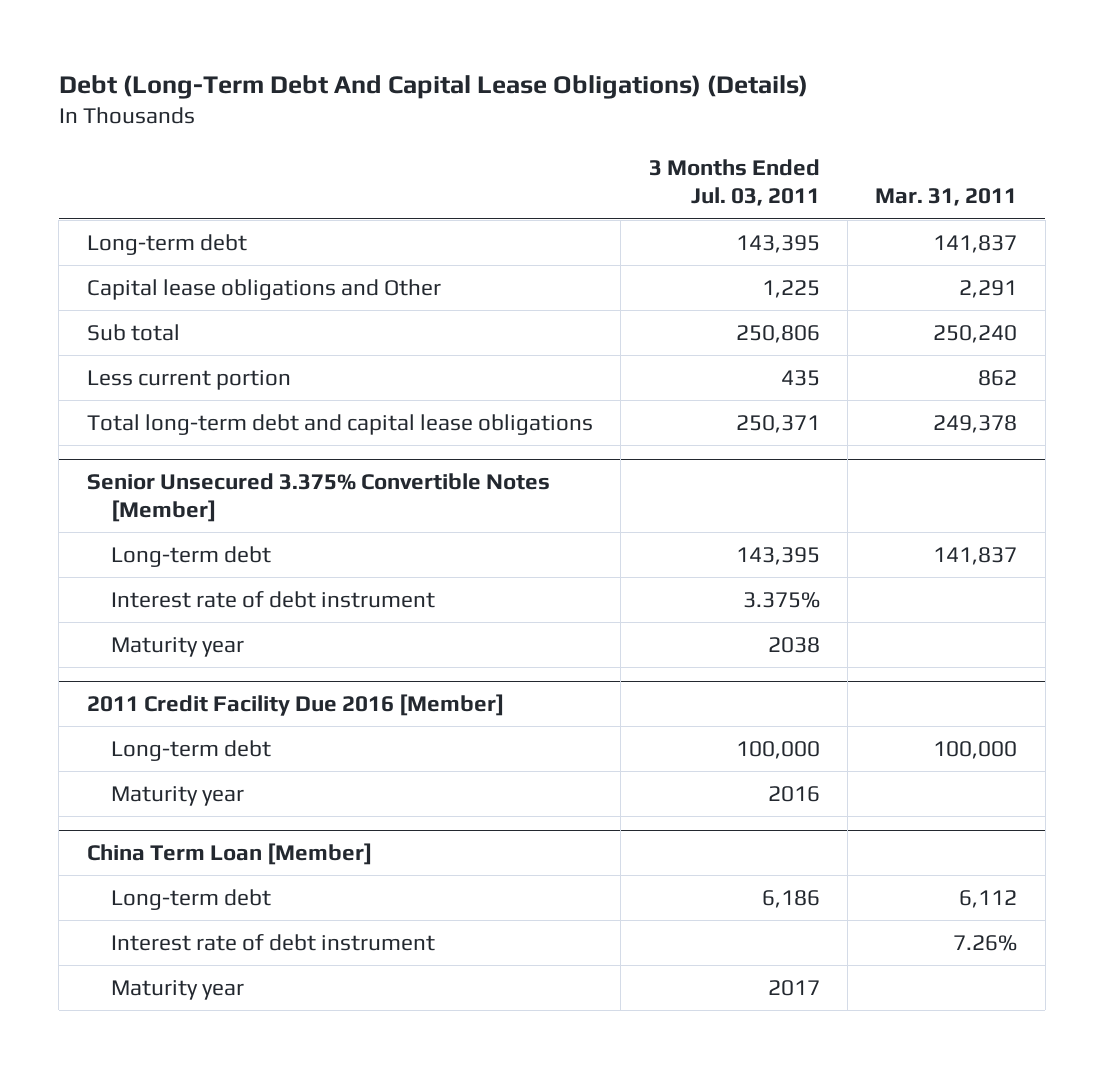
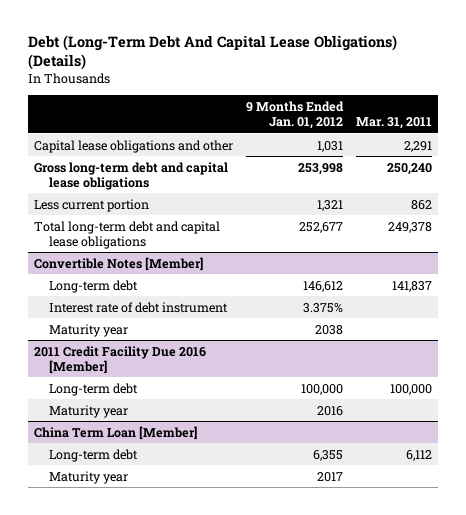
- | 3 Months Ended Jul. 03, 2011 | Mar. 31, 2011
+ | 9 Months Ended Jan. 01, 2012 | Mar. 31, 2011
- Long-term debt | 143,395 | 141,837
- Capital lease obligations and Other | 1,225 | 2,291
- Sub total | 250,806 | 250,240
+ Capital lease obligations and other | 1,031 | 2,291
+ Gross long-term debt and capital lease obligations | 253,998 | 250,240
- Senior Unsecured 3.375% Convertible Notes [Member]
+ Convertible Notes [Member]
@ China Term Loan [Member]
- Interest rate of debt instrument | | 7.26%

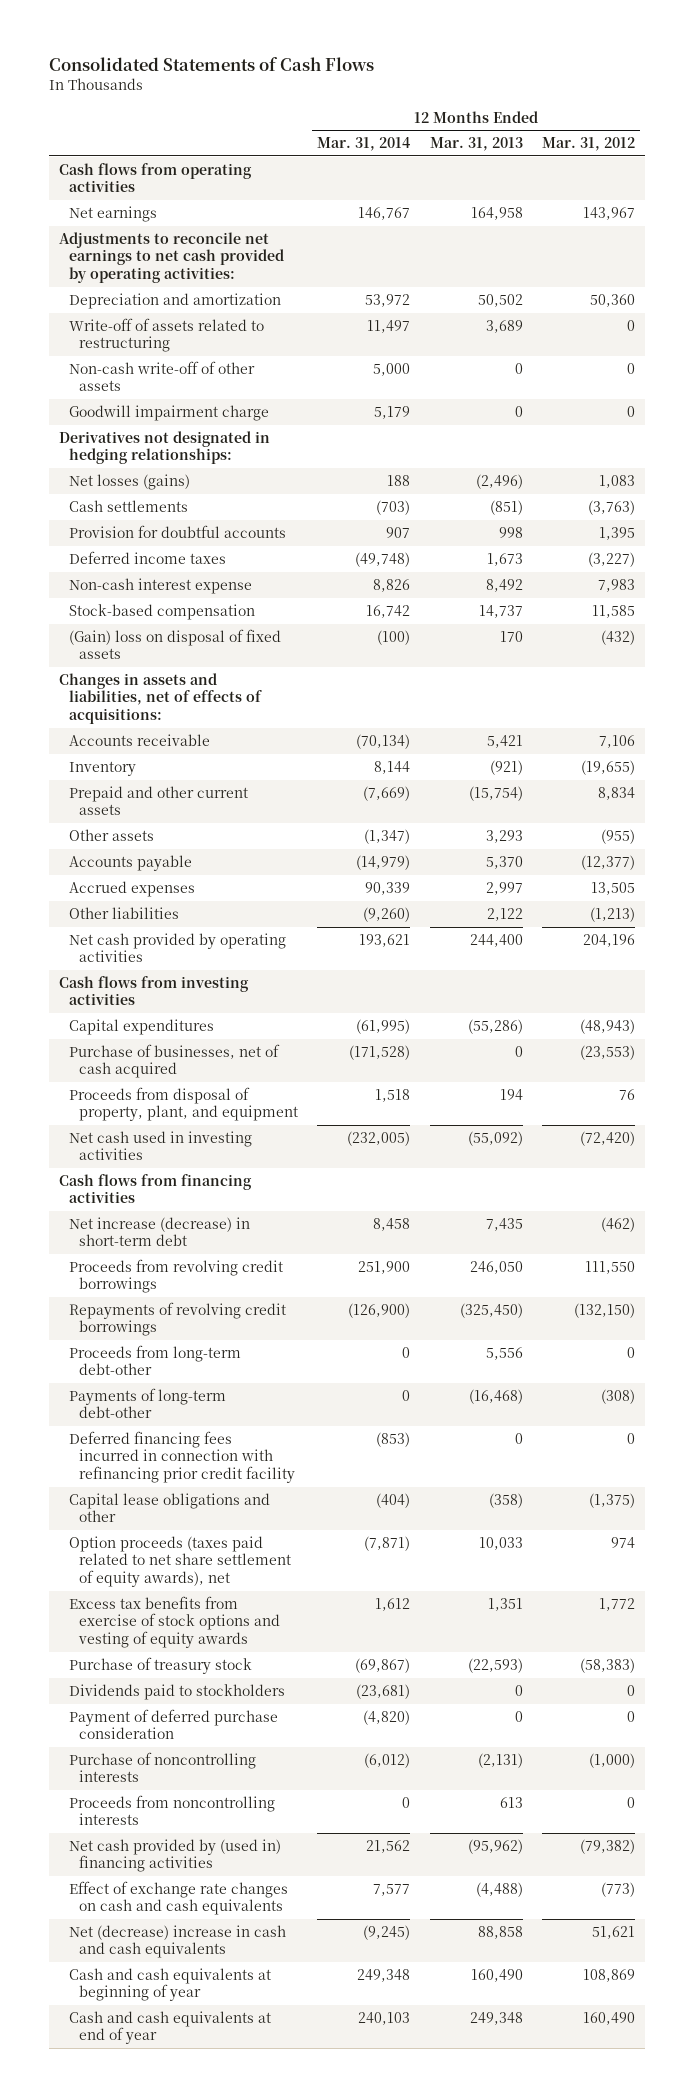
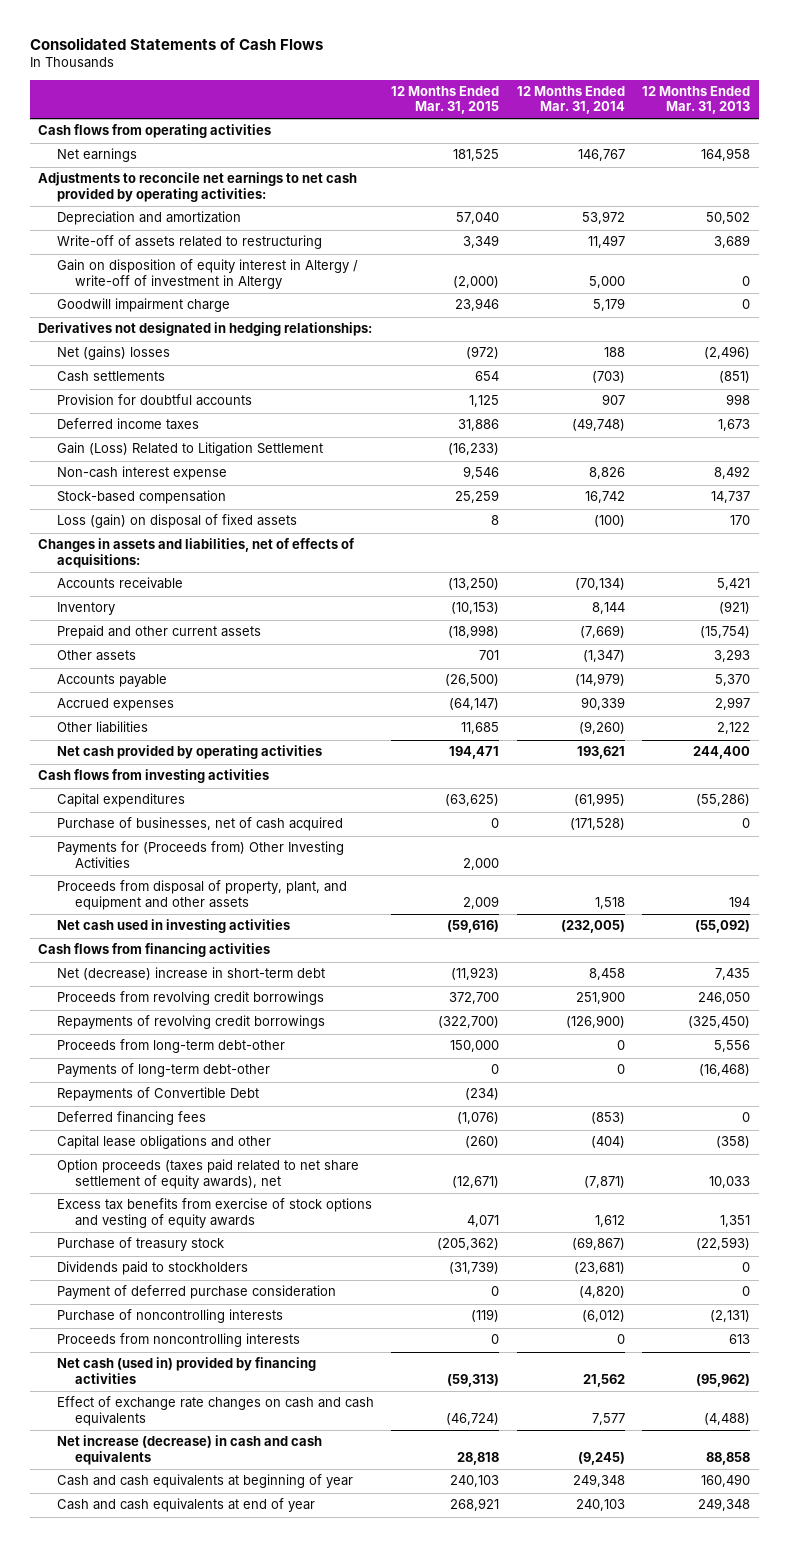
- | 12 Months Ended Mar. 31, 2014 | 12 Months Ended Mar. 31, 2013 | 12 Months Ended Mar. 31, 2012
+ | 12 Months Ended Mar. 31, 2015 | 12 Months Ended Mar. 31, 2014 | 12 Months Ended Mar. 31, 2013
- Non-cash write-off of other assets | 5,000 | 0 | 0
+ Gain on disposition of equity interest in Altergy / write-off of investment in Altergy | (2,000) | 5,000 | 0
- Net losses (gains) | 188 | (2,496) | 1,083
+ Net (gains) losses | (972) | 188 | (2,496)
+ Gain (Loss) Related to Litigation Settlement | (16,233) | |
- (Gain) loss on disposal of fixed assets | (100) | 170 | (432)
+ Loss (gain) on disposal of fixed assets | 8 | (100) | 170
- Proceeds from disposal of property, plant, and equipment | 1,518 | 194 | 76
+ Payments for (Proceeds from) Other Investing Activities | 2,000 | |
+ Proceeds from disposal of property, plant, and equipment and other assets | 2,009 | 1,518 | 194
- Net increase (decrease) in short-term debt | 8,458 | 7,435 | (462)
+ Net (decrease) increase in short-term debt | (11,923) | 8,458 | 7,435
- Deferred financing fees incurred in connection with refinancing prior credit facility | (853) | 0 | 0
+ Repayments of Convertible Debt | (234) | |
+ Deferred financing fees | (1,076) | (853) | 0
- Net cash provided by (used in) financing activities | 21,562 | (95,962) | (79,382)
+ Net cash (used in) provided by financing activities | (59,313) | 21,562 | (95,962)
- Net (decrease) increase in cash and cash equivalents | (9,245) | 88,858 | 51,621
+ Net increase (decrease) in cash and cash equivalents | 28,818 | (9,245) | 88,858

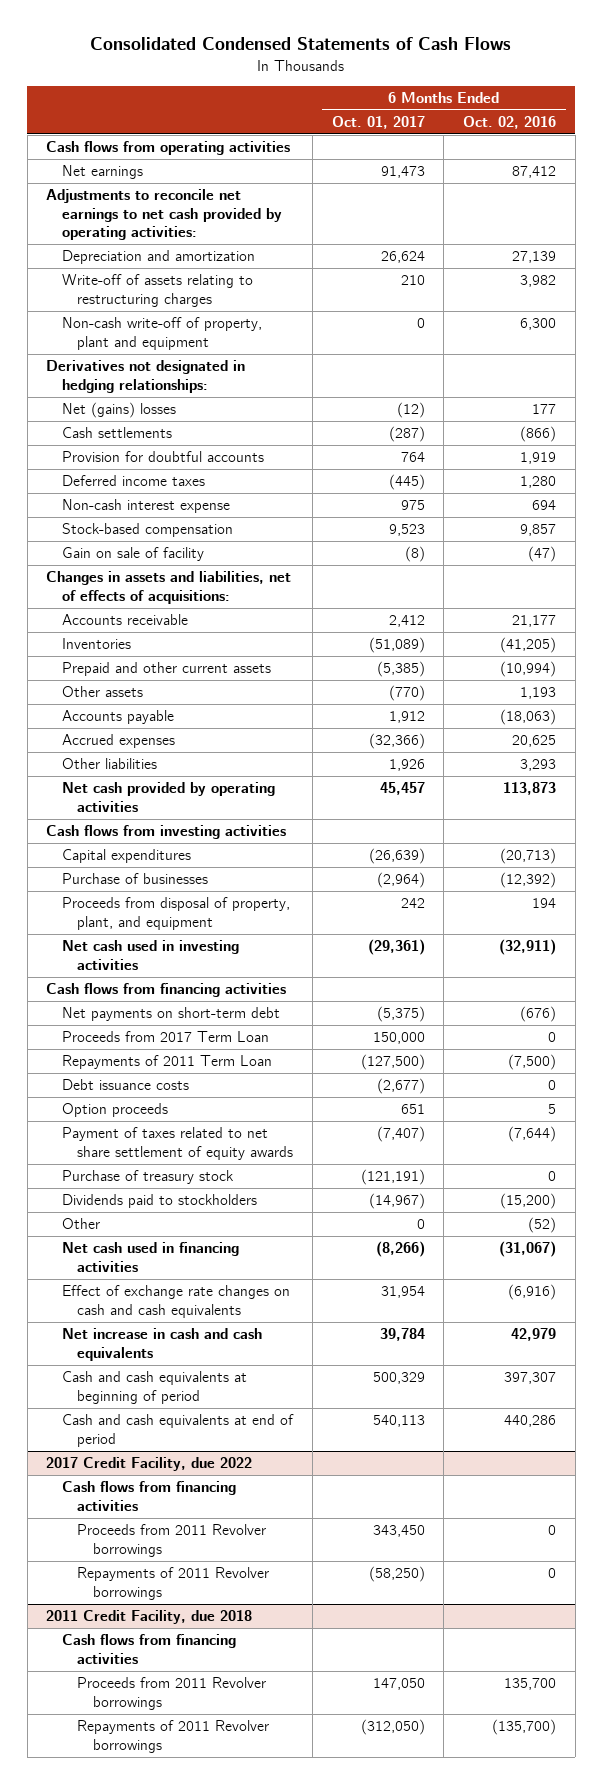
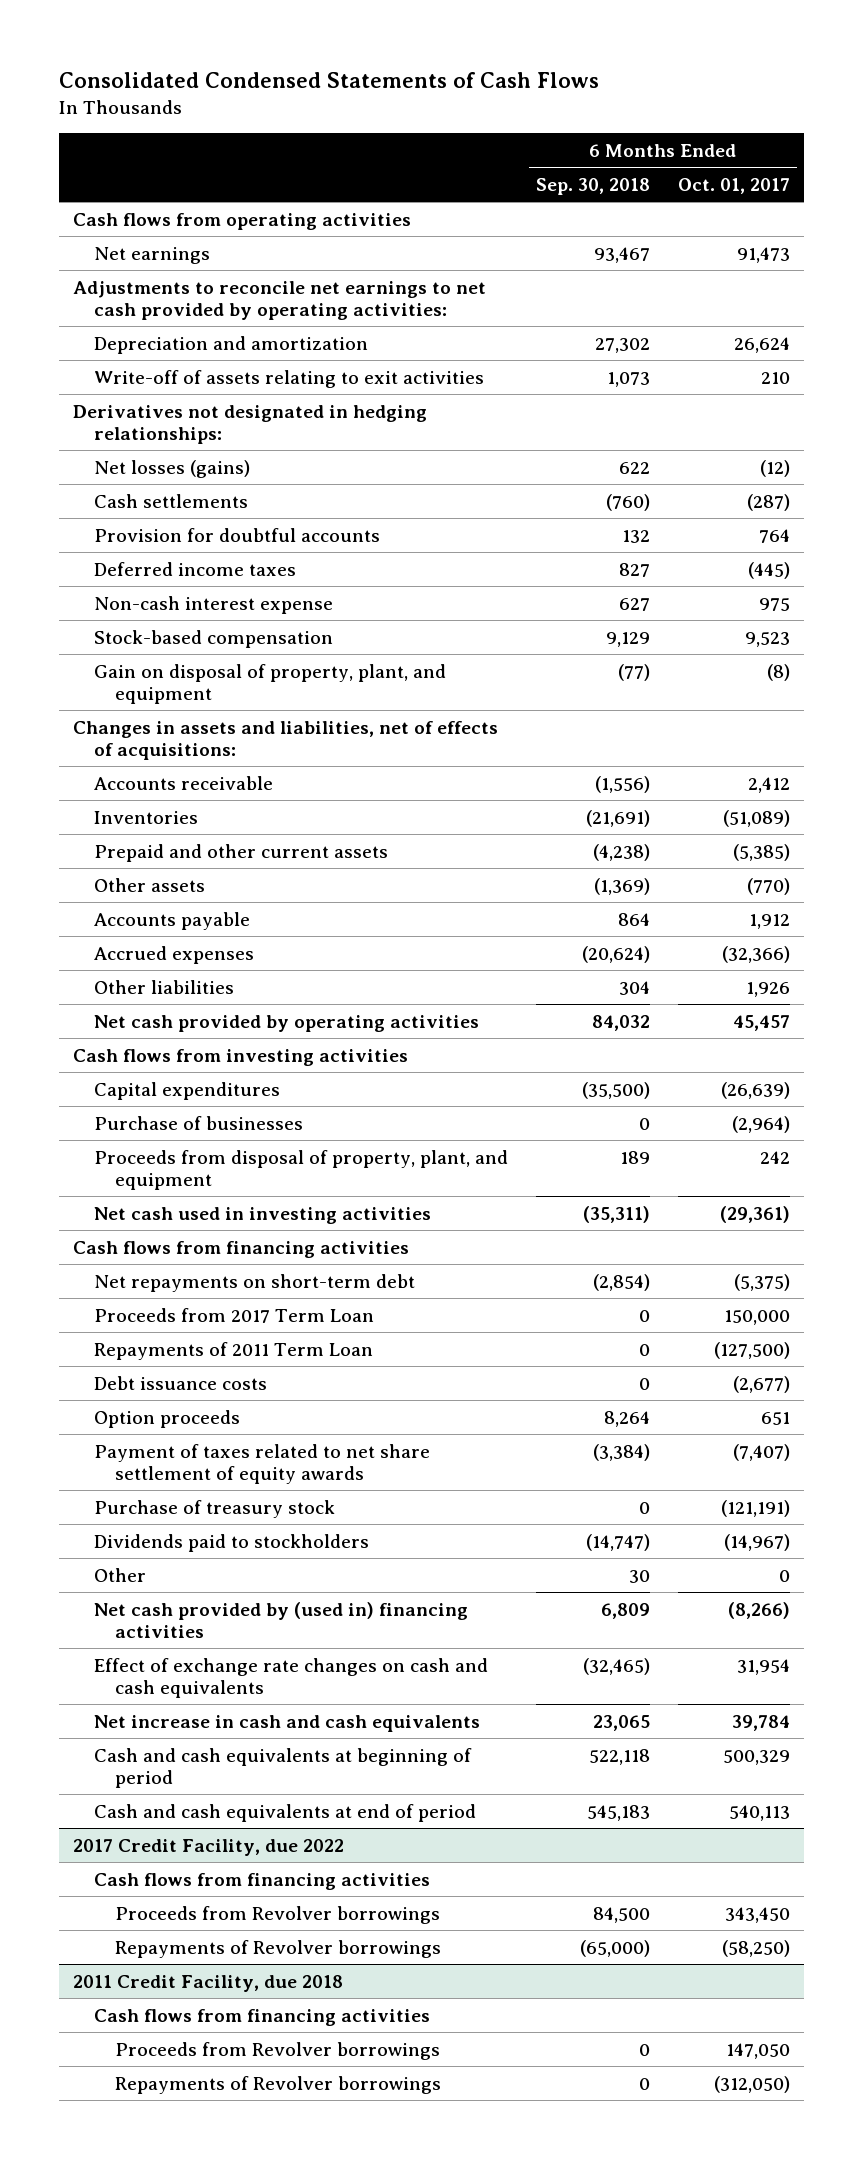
- | 6 Months Ended Oct. 01, 2017 | 6 Months Ended Oct. 02, 2016
+ | 6 Months Ended Sep. 30, 2018 | 6 Months Ended Oct. 01, 2017
- Write-off of assets relating to restructuring charges | 210 | 3,982
- Non-cash write-off of property, plant and equipment | 0 | 6,300
+ Write-off of assets relating to exit activities | 1,073 | 210
- Net (gains) losses | (12) | 177
+ Net losses (gains) | 622 | (12)
- Gain on sale of facility | (8) | (47)
+ Gain on disposal of property, plant, and equipment | (77) | (8)
- Net payments on short-term debt | (5,375) | (676)
+ Net repayments on short-term debt | (2,854) | (5,375)
- Net cash used in financing activities | (8,266) | (31,067)
+ Net cash provided by (used in) financing activities | 6,809 | (8,266)
@ 2017 Credit Facility, due 2022
- Proceeds from 2011 Revolver borrowings | 343,450 | 0
- Repayments of 2011 Revolver borrowings | (58,250) | 0
+ Proceeds from Revolver borrowings | 84,500 | 343,450
+ Repayments of Revolver borrowings | (65,000) | (58,250)
@ 2011 Credit Facility, due 2018
- Proceeds from 2011 Revolver borrowings | 147,050 | 135,700
- Repayments of 2011 Revolver borrowings | (312,050) | (135,700)
+ Proceeds from Revolver borrowings | 0 | 147,050
+ Repayments of Revolver borrowings | 0 | (312,050)

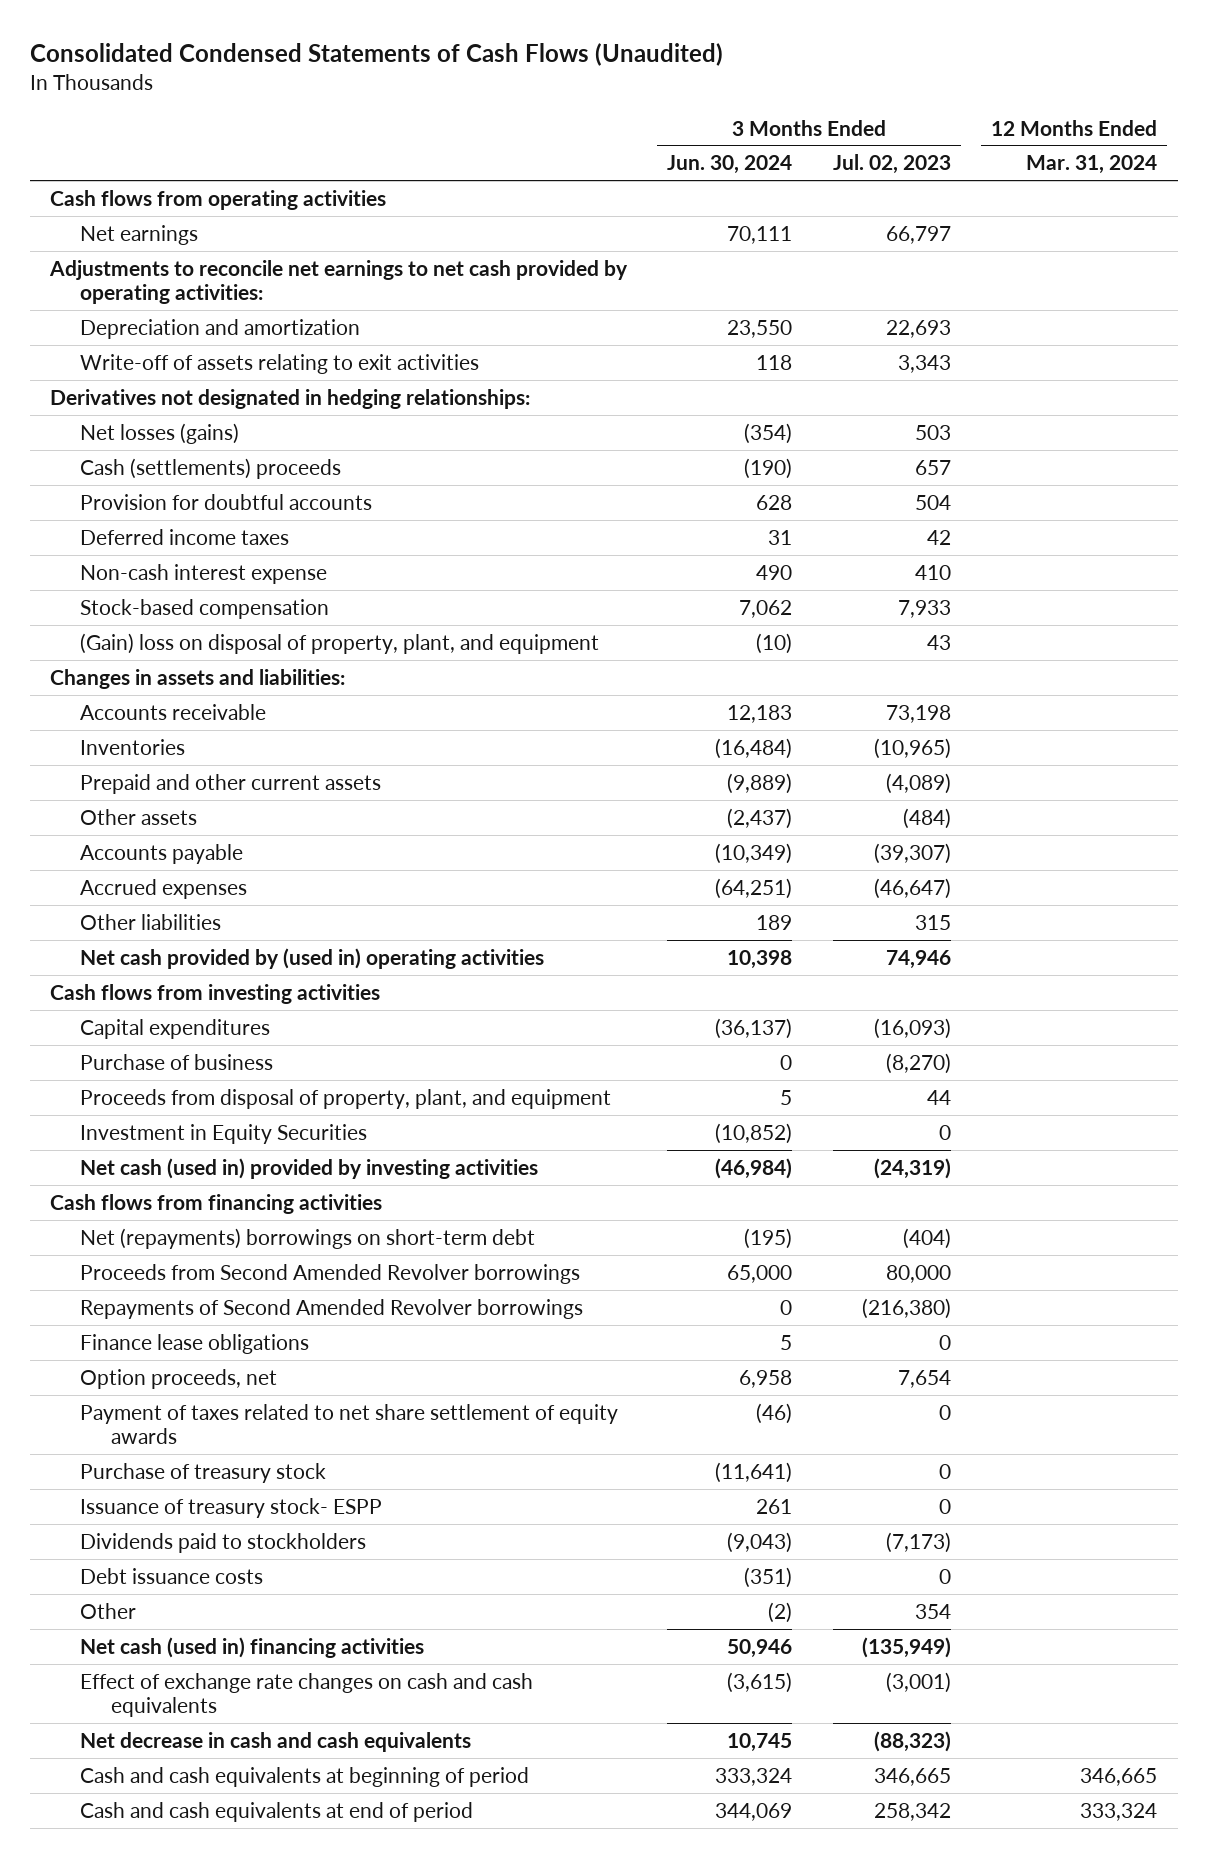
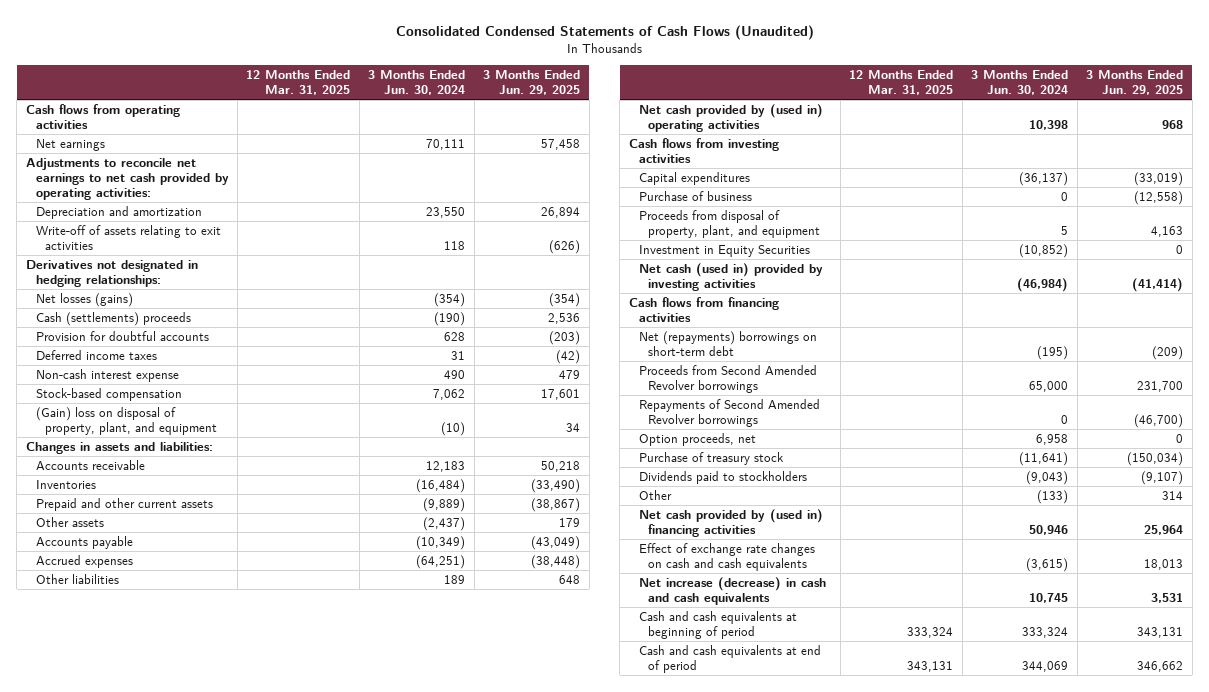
- | 3 Months Ended Jun. 30, 2024 | 3 Months Ended Jul. 02, 2023 | 12 Months Ended Mar. 31, 2024
+ | 12 Months Ended Mar. 31, 2025 | 3 Months Ended Jun. 30, 2024 | 3 Months Ended Jun. 29, 2025
- Finance lease obligations | 5 | 0 |
- Payment of taxes related to net share settlement of equity awards | (46) | 0 |
- Issuance of treasury stock- ESPP | 261 | 0 |
- Debt issuance costs | (351) | 0 |
- Other | (2) | 354 |
- Net cash (used in) financing activities | 50,946 | (135,949) |
+ Other | | (133) | 314
+ Net cash provided by (used in) financing activities | | 50,946 | 25,964
- Net decrease in cash and cash equivalents | 10,745 | (88,323) |
+ Net increase (decrease) in cash and cash equivalents | | 10,745 | 3,531

